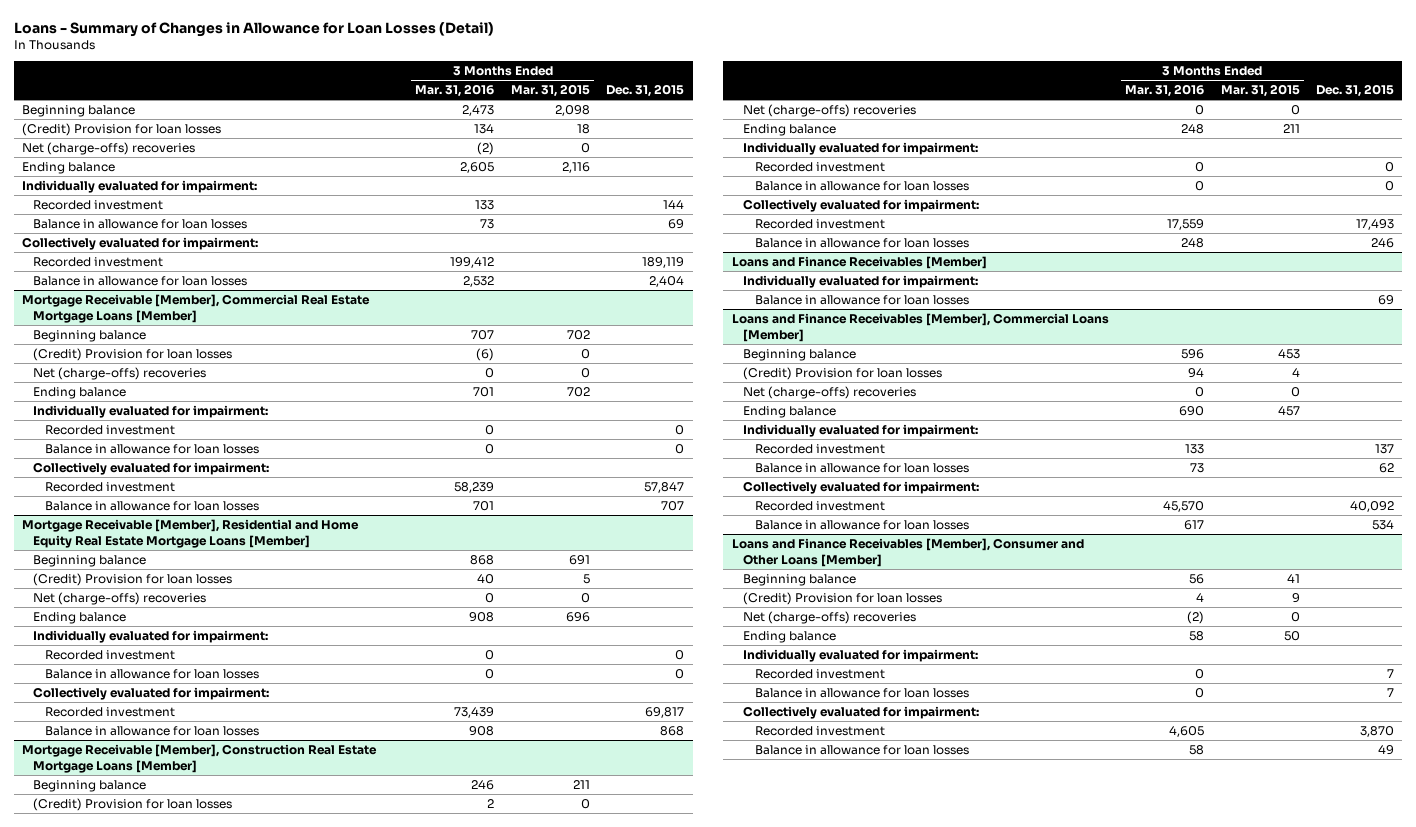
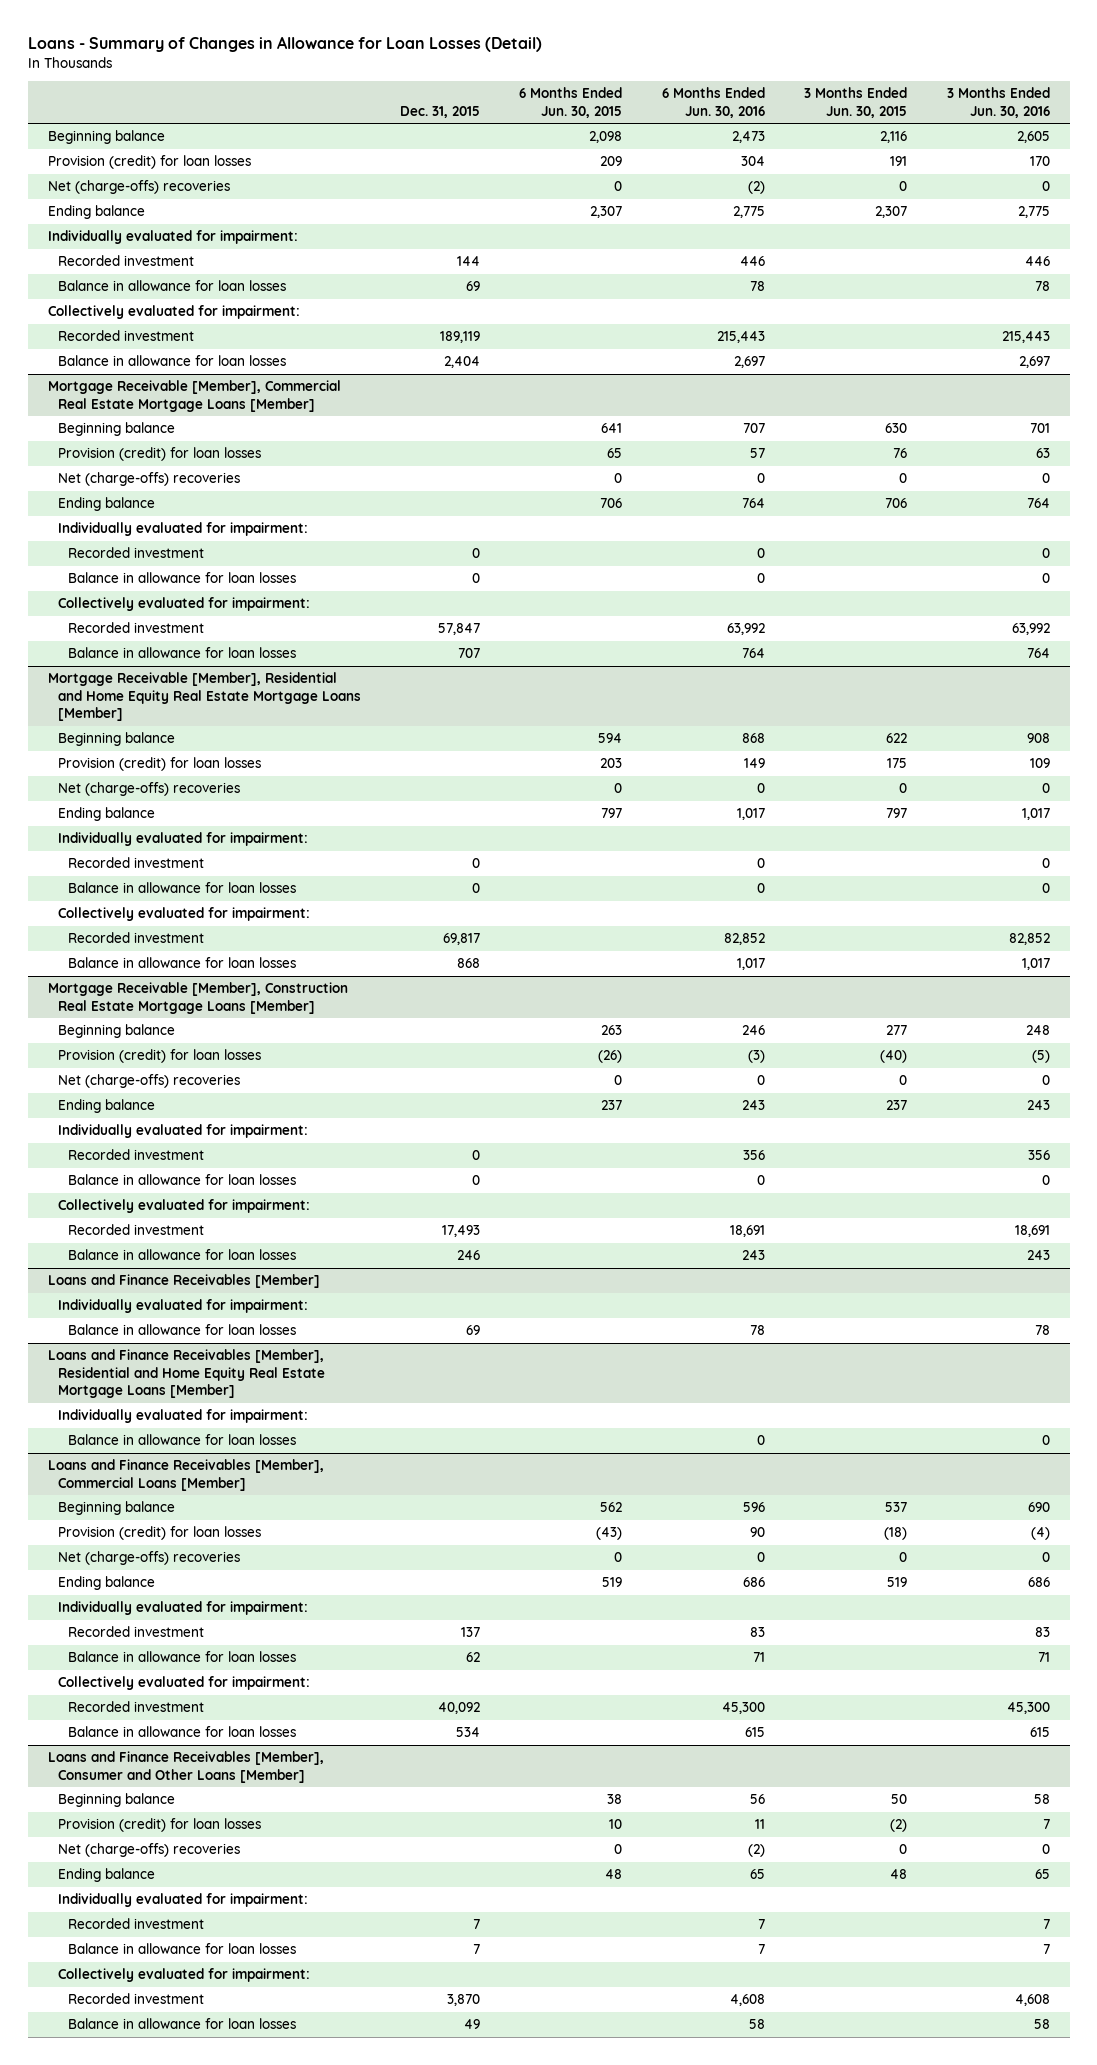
- | 3 Months Ended Mar. 31, 2016 | 3 Months Ended Mar. 31, 2015 | Dec. 31, 2015
+ | Dec. 31, 2015 | 6 Months Ended Jun. 30, 2015 | 6 Months Ended Jun. 30, 2016 | 3 Months Ended Jun. 30, 2015 | 3 Months Ended Jun. 30, 2016
- (Credit) Provision for loan losses | 134 | 18 |
+ Provision (credit) for loan losses | | 209 | 304 | 191 | 170
@ Mortgage Receivable [Member], Commercial Real Estate Mortgage Loans [Member]
- (Credit) Provision for loan losses | (6) | 0 |
+ Provision (credit) for loan losses | | 65 | 57 | 76 | 63
@ Mortgage Receivable [Member], Residential and Home Equity Real Estate Mortgage Loans [Member]
- (Credit) Provision for loan losses | 40 | 5 |
+ Provision (credit) for loan losses | | 203 | 149 | 175 | 109
@ Mortgage Receivable [Member], Construction Real Estate Mortgage Loans [Member]
- (Credit) Provision for loan losses | 2 | 0 |
+ Provision (credit) for loan losses | | (26) | (3) | (40) | (5)
+ Loans and Finance Receivables [Member], Residential and Home Equity Real Estate Mortgage Loans [Member]
+ Individually evaluated for impairment:
+ Balance in allowance for loan losses | | | 0 | | 0
@ Loans and Finance Receivables [Member], Commercial Loans [Member]
- (Credit) Provision for loan losses | 94 | 4 |
+ Provision (credit) for loan losses | | (43) | 90 | (18) | (4)
@ Loans and Finance Receivables [Member], Consumer and Other Loans [Member]
- (Credit) Provision for loan losses | 4 | 9 |
+ Provision (credit) for loan losses | | 10 | 11 | (2) | 7

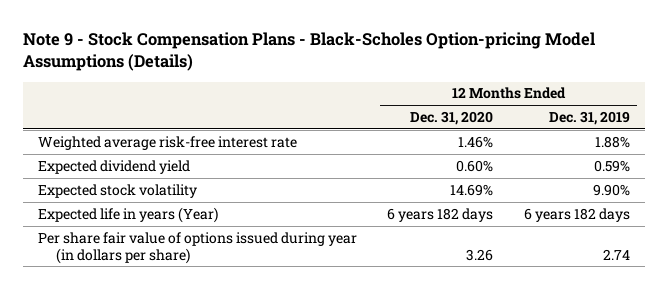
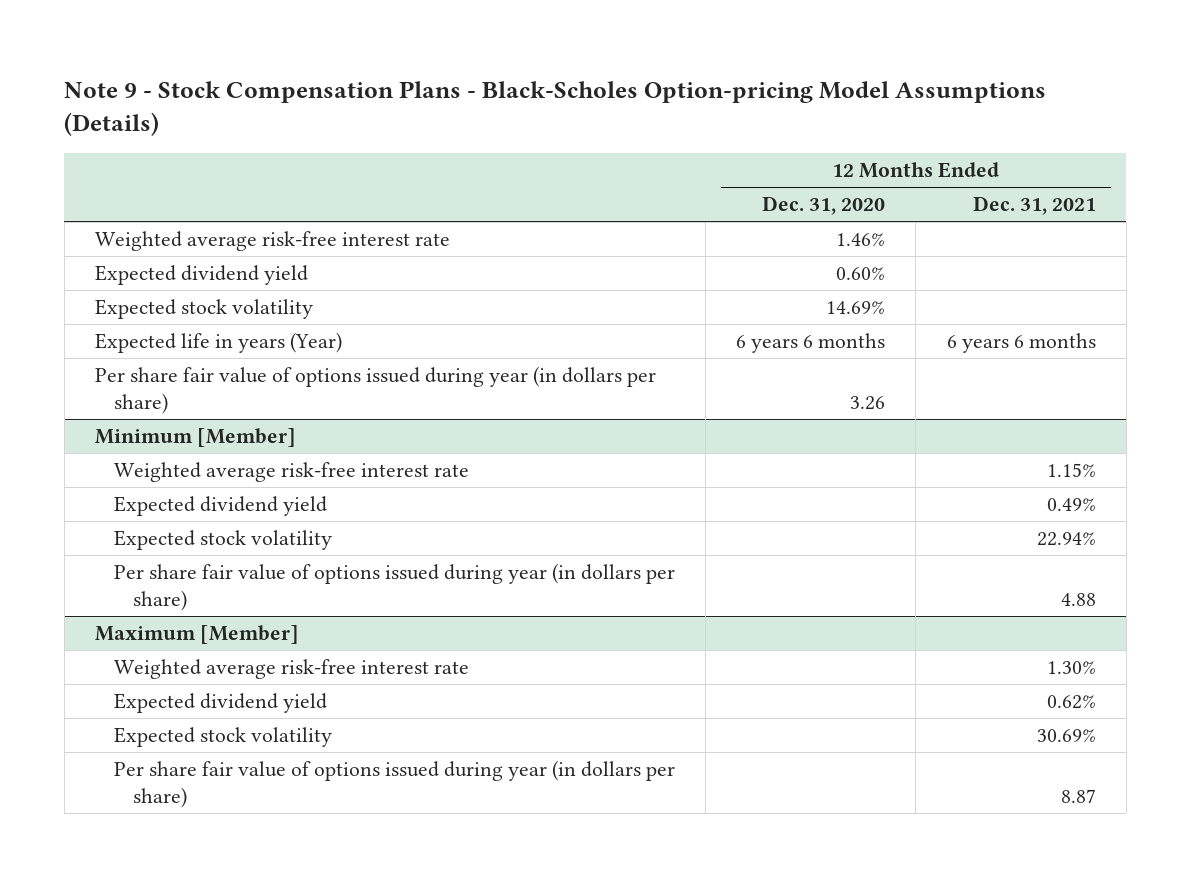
- | 12 Months Ended Dec. 31, 2020 | 12 Months Ended Dec. 31, 2019
+ | 12 Months Ended Dec. 31, 2020 | 12 Months Ended Dec. 31, 2021
- Expected life in years (Year) | 6 years 182 days | 6 years 182 days
+ Expected life in years (Year) | 6 years 6 months | 6 years 6 months
+ Minimum [Member]
+ Weighted average risk-free interest rate | | 1.15%
+ Expected dividend yield | | 0.49%
+ Expected stock volatility | | 22.94%
+ Per share fair value of options issued during year (in dollars per share) | | 4.88
+ Maximum [Member]
+ Weighted average risk-free interest rate | | 1.30%
+ Expected dividend yield | | 0.62%
+ Expected stock volatility | | 30.69%
+ Per share fair value of options issued during year (in dollars per share) | | 8.87

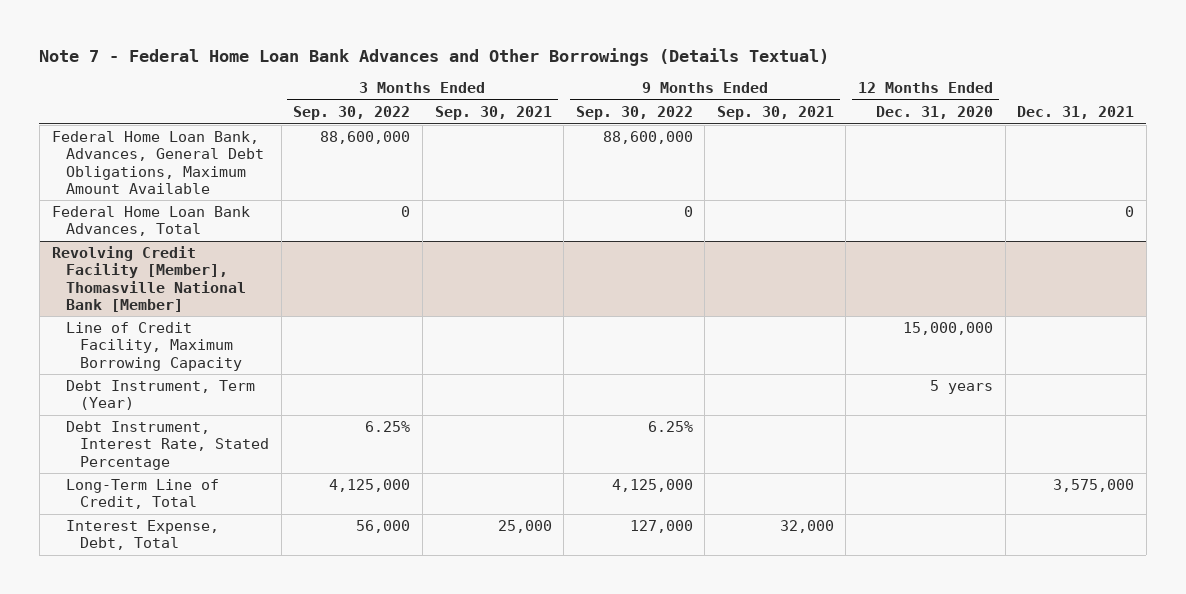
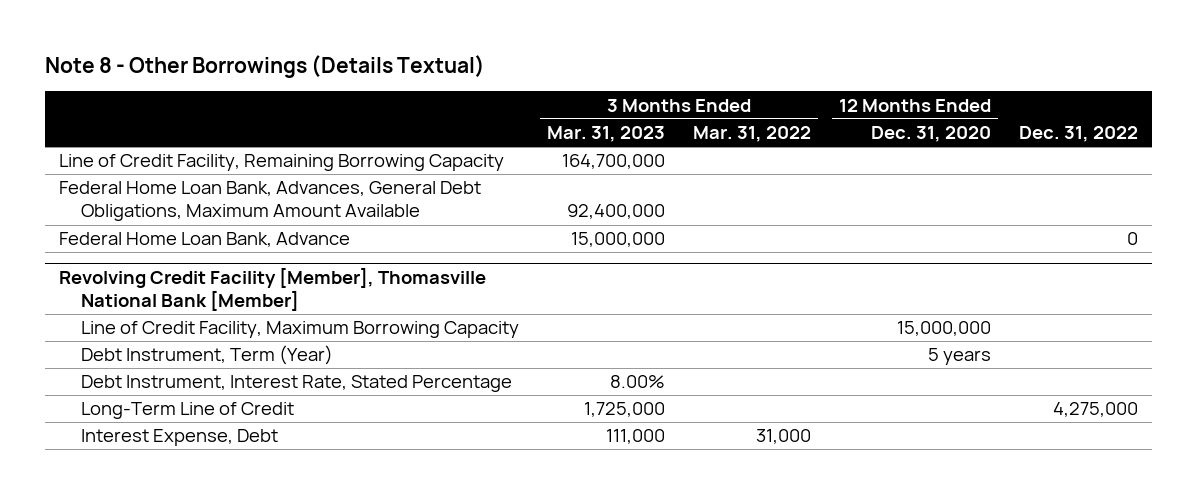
- Note 7 - Federal Home Loan Bank Advances and Other Borrowings (Details Textual)
+ Note 8 - Other Borrowings (Details Textual)
- | 3 Months Ended Sep. 30, 2022 | 3 Months Ended Sep. 30, 2021 | 9 Months Ended Sep. 30, 2022 | 9 Months Ended Sep. 30, 2021 | 12 Months Ended Dec. 31, 2020 | Dec. 31, 2021
+ | 3 Months Ended Mar. 31, 2023 | 3 Months Ended Mar. 31, 2022 | 12 Months Ended Dec. 31, 2020 | Dec. 31, 2022
+ Line of Credit Facility, Remaining Borrowing Capacity | 164,700,000 | | |
- Federal Home Loan Bank Advances, Total | 0 | | 0 | | | 0
+ Federal Home Loan Bank, Advance | 15,000,000 | | | 0
@ Revolving Credit Facility [Member], Thomasville National Bank [Member]
- Long-Term Line of Credit, Total | 4,125,000 | | 4,125,000 | | | 3,575,000
- Interest Expense, Debt, Total | 56,000 | 25,000 | 127,000 | 32,000 | |
+ Long-Term Line of Credit | 1,725,000 | | | 4,275,000
+ Interest Expense, Debt | 111,000 | 31,000 | |

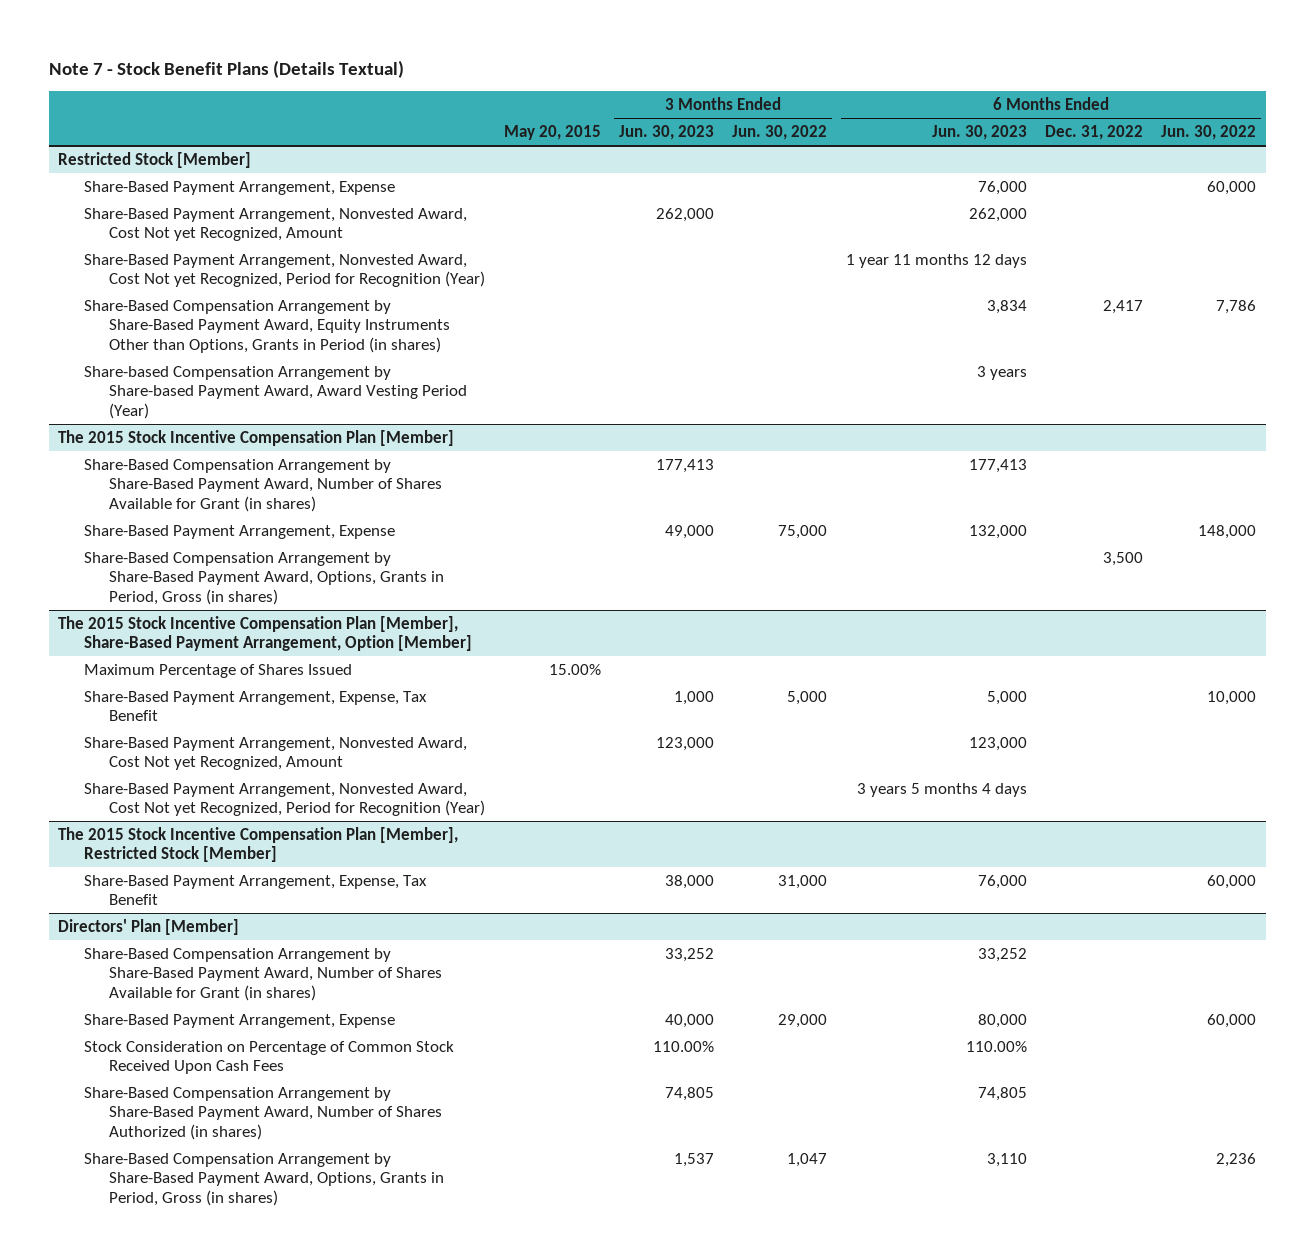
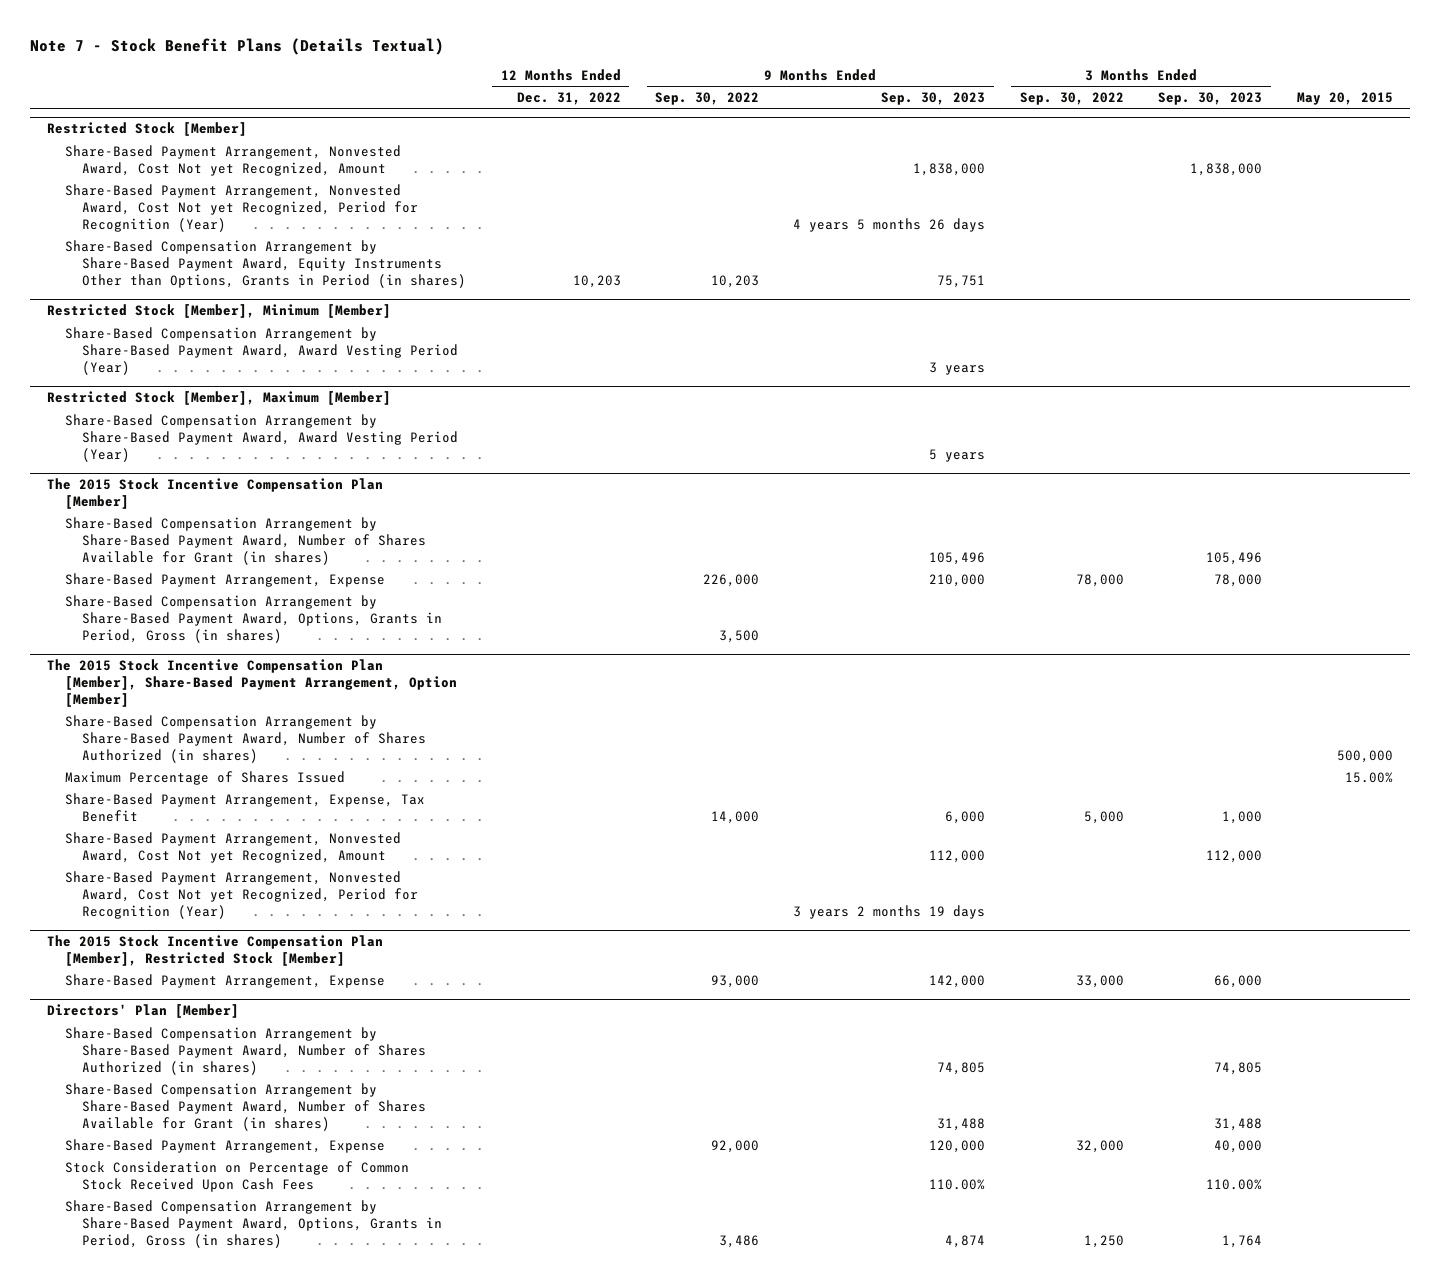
- | May 20, 2015 | 3 Months Ended Jun. 30, 2023 | 3 Months Ended Jun. 30, 2022 | 6 Months Ended Jun. 30, 2023 | 6 Months Ended Dec. 31, 2022 | 6 Months Ended Jun. 30, 2022
+ | 12 Months Ended Dec. 31, 2022 | 9 Months Ended Sep. 30, 2022 | 9 Months Ended Sep. 30, 2023 | 3 Months Ended Sep. 30, 2022 | 3 Months Ended Sep. 30, 2023 | May 20, 2015
@ Restricted Stock [Member]
- Share-Based Payment Arrangement, Expense | | | | 76,000 | | 60,000
- Share-based Compensation Arrangement by Share-based Payment Award, Award Vesting Period (Year) | | | | 3 years | |
+ Restricted Stock [Member], Minimum [Member]
+ Share-Based Compensation Arrangement by Share-Based Payment Award, Award Vesting Period (Year) | | | 3 years | | |
+ Restricted Stock [Member], Maximum [Member]
+ Share-Based Compensation Arrangement by Share-Based Payment Award, Award Vesting Period (Year) | | | 5 years | | |
@ The 2015 Stock Incentive Compensation Plan [Member], Share-Based Payment Arrangement, Option [Member]
+ Share-Based Compensation Arrangement by Share-Based Payment Award, Number of Shares Authorized (in shares) | | | | | | 500,000
@ The 2015 Stock Incentive Compensation Plan [Member], Restricted Stock [Member]
- Share-Based Payment Arrangement, Expense, Tax Benefit | | 38,000 | 31,000 | 76,000 | | 60,000
+ Share-Based Payment Arrangement, Expense | | 93,000 | 142,000 | 33,000 | 66,000 |
@ Directors' Plan [Member]
moved up: Share-Based Compensation Arrangement by Share-Based Payment Award, Number of Shares Authorized (in shares) | | | 74,805 | | 74,805 |

